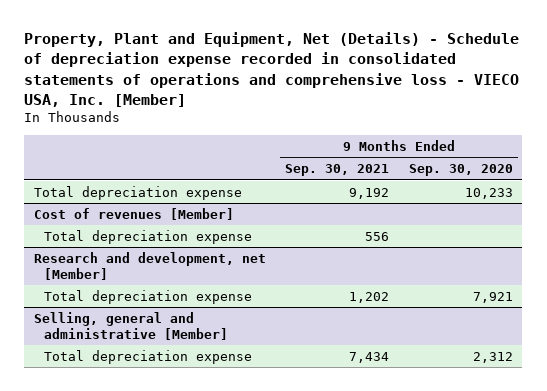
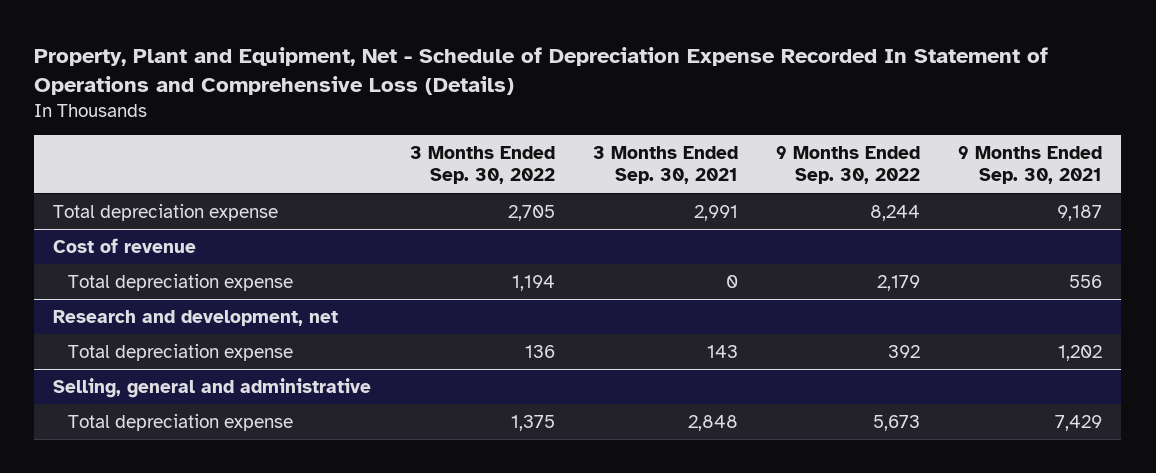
- Property, Plant and Equipment, Net (Details) - Schedule of depreciation expense recorded in consolidated statements of operations and comprehensive loss - VIECO USA, Inc. [Member]
+ Property, Plant and Equipment, Net - Schedule of Depreciation Expense Recorded In Statement of Operations and Comprehensive Loss (Details)
- | 9 Months Ended Sep. 30, 2021 | 9 Months Ended Sep. 30, 2020
+ | 3 Months Ended Sep. 30, 2022 | 3 Months Ended Sep. 30, 2021 | 9 Months Ended Sep. 30, 2022 | 9 Months Ended Sep. 30, 2021
- Total depreciation expense | 9,192 | 10,233
- Cost of revenues [Member]
+ Total depreciation expense | 2,705 | 2,991 | 8,244 | 9,187
+ Cost of revenue
- Research and development, net [Member]
+ Research and development, net
- Selling, general and administrative [Member]
- Total depreciation expense | 7,434 | 2,312
+ Selling, general and administrative
+ Total depreciation expense | 1,375 | 2,848 | 5,673 | 7,429

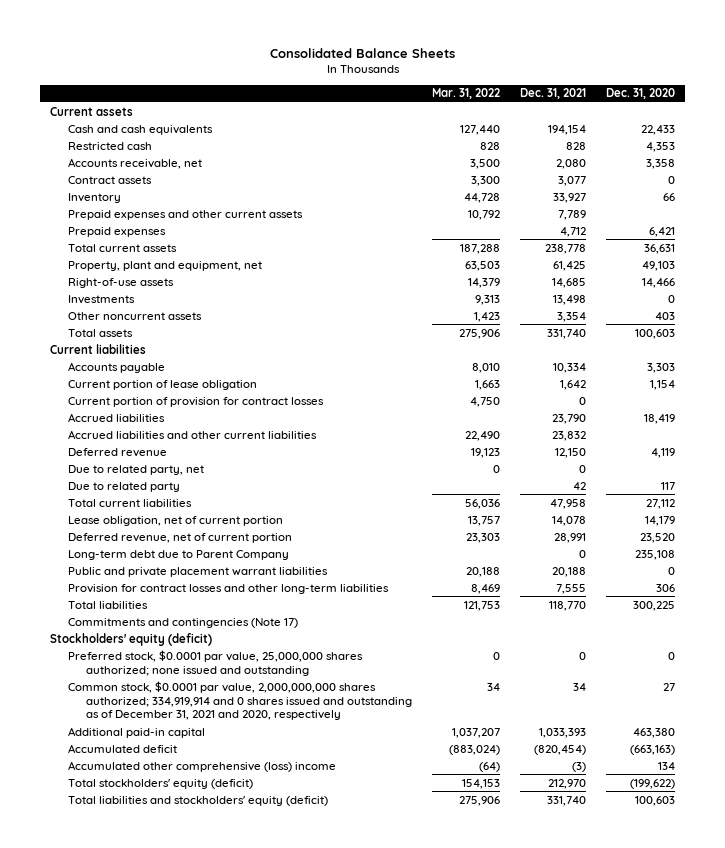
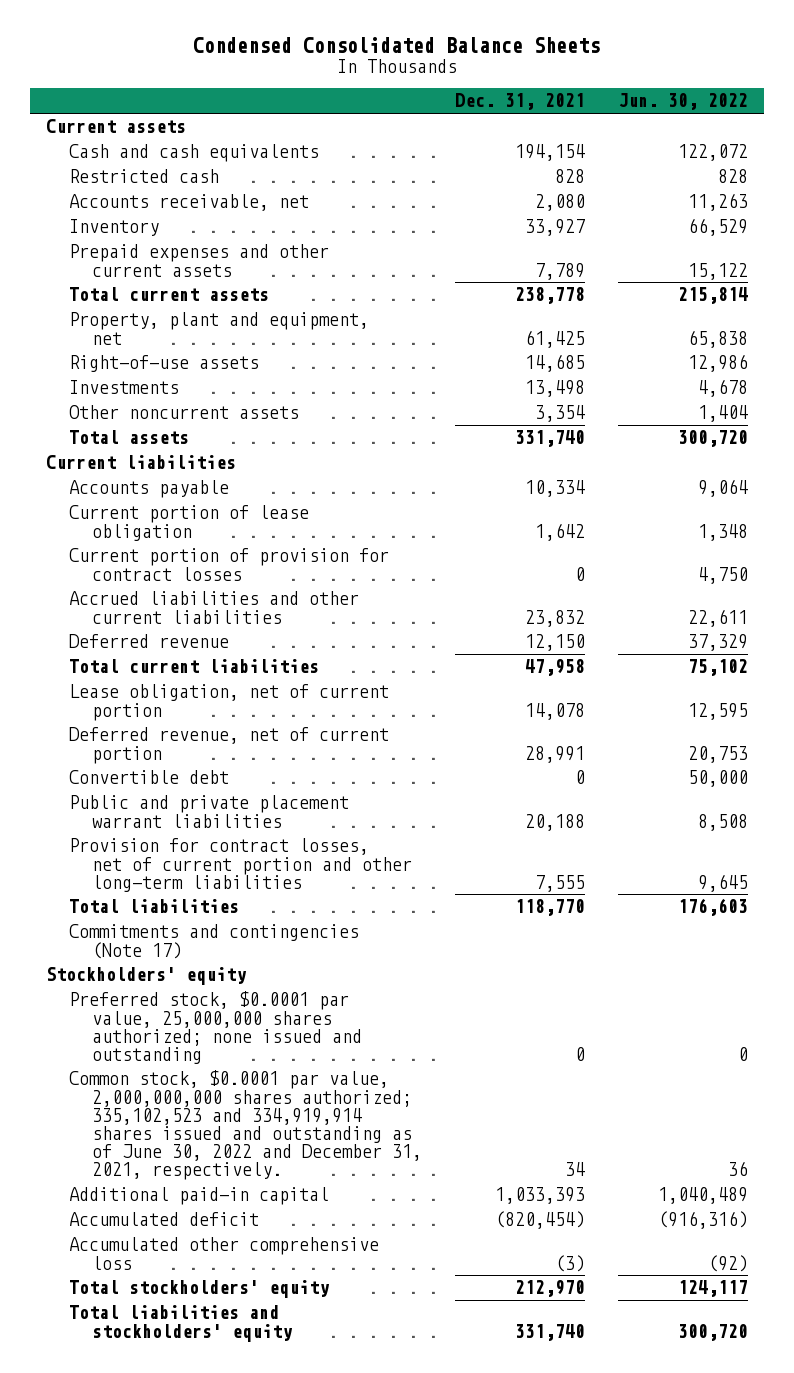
- Consolidated Balance Sheets
+ Condensed Consolidated Balance Sheets
- | Mar. 31, 2022 | Dec. 31, 2021 | Dec. 31, 2020
+ | Dec. 31, 2021 | Jun. 30, 2022
- Contract assets | 3,300 | 3,077 | 0
- Prepaid expenses | | 4,712 | 6,421
- Accrued liabilities | | 23,790 | 18,419
- Due to related party, net | 0 | 0 |
- Due to related party | | 42 | 117
- Long-term debt due to Parent Company | | 0 | 235,108
+ Convertible debt | 0 | 50,000
- Provision for contract losses and other long-term liabilities | 8,469 | 7,555 | 306
+ Provision for contract losses, net of current portion and other long-term liabilities | 7,555 | 9,645
- Stockholders' equity (deficit)
+ Stockholders' equity
- Common stock, $0.0001 par value, 2,000,000,000 shares authorized; 334,919,914 and 0 shares issued and outstanding as of December 31, 2021 and 2020, respectively | 34 | 34 | 27
+ Common stock, $0.0001 par value, 2,000,000,000 shares authorized; 335,102,523 and 334,919,914 shares issued and outstanding as of June 30, 2022 and December 31, 2021, respectively. | 34 | 36
- Accumulated other comprehensive (loss) income | (64) | (3) | 134
- Total stockholders' equity (deficit) | 154,153 | 212,970 | (199,622)
- Total liabilities and stockholders' equity (deficit) | 275,906 | 331,740 | 100,603
+ Accumulated other comprehensive loss | (3) | (92)
+ Total stockholders' equity | 212,970 | 124,117
+ Total liabilities and stockholders' equity | 331,740 | 300,720

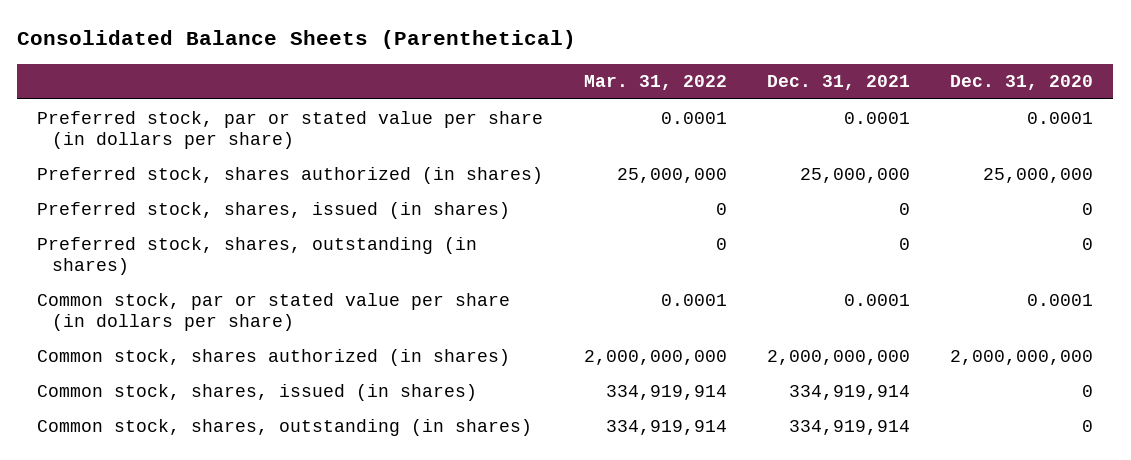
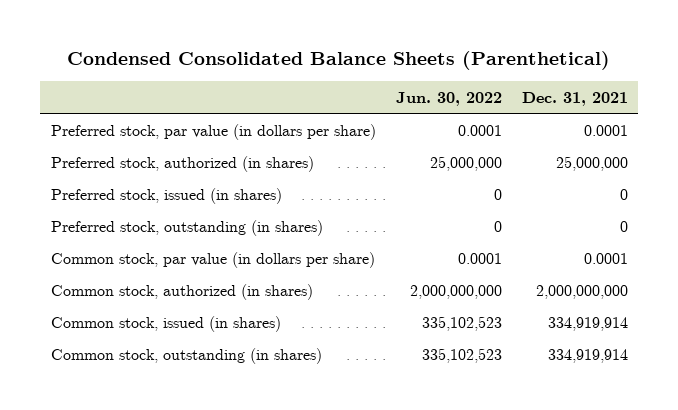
- Consolidated Balance Sheets (Parenthetical)
+ Condensed Consolidated Balance Sheets (Parenthetical)
- | Mar. 31, 2022 | Dec. 31, 2021 | Dec. 31, 2020
+ | Jun. 30, 2022 | Dec. 31, 2021
- Preferred stock, par or stated value per share (in dollars per share) | 0.0001 | 0.0001 | 0.0001
- Preferred stock, shares authorized (in shares) | 25,000,000 | 25,000,000 | 25,000,000
- Preferred stock, shares, issued (in shares) | 0 | 0 | 0
- Preferred stock, shares, outstanding (in shares) | 0 | 0 | 0
- Common stock, par or stated value per share (in dollars per share) | 0.0001 | 0.0001 | 0.0001
- Common stock, shares authorized (in shares) | 2,000,000,000 | 2,000,000,000 | 2,000,000,000
- Common stock, shares, issued (in shares) | 334,919,914 | 334,919,914 | 0
- Common stock, shares, outstanding (in shares) | 334,919,914 | 334,919,914 | 0
+ Preferred stock, par value (in dollars per share) | 0.0001 | 0.0001
+ Preferred stock, authorized (in shares) | 25,000,000 | 25,000,000
+ Preferred stock, issued (in shares) | 0 | 0
+ Preferred stock, outstanding (in shares) | 0 | 0
+ Common stock, par value (in dollars per share) | 0.0001 | 0.0001
+ Common stock, authorized (in shares) | 2,000,000,000 | 2,000,000,000
+ Common stock, issued (in shares) | 335,102,523 | 334,919,914
+ Common stock, outstanding (in shares) | 335,102,523 | 334,919,914

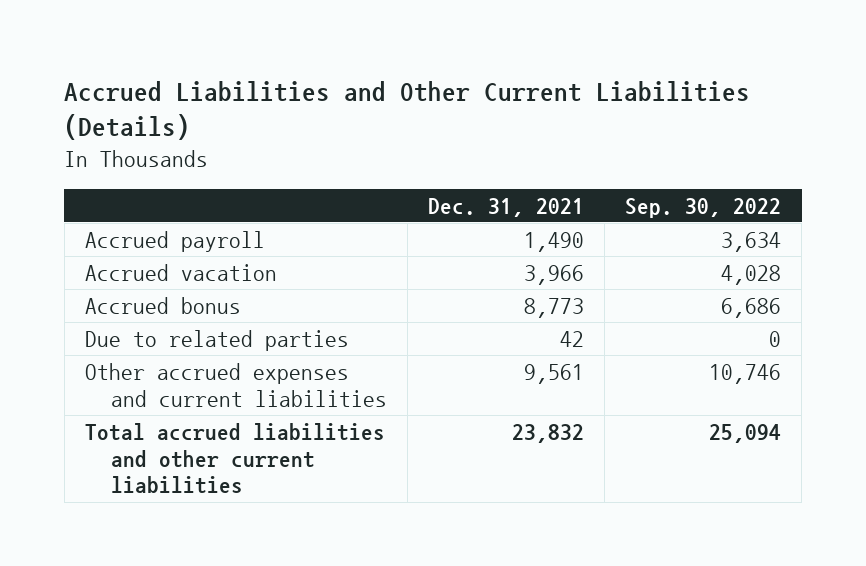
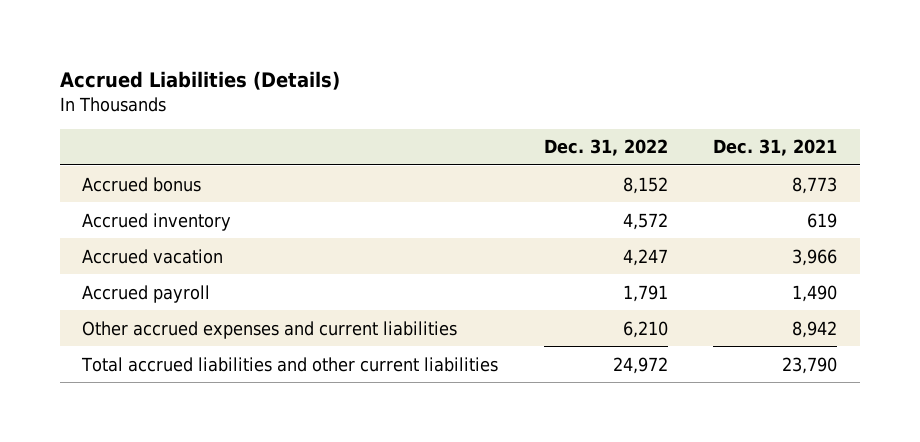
- Accrued Liabilities and Other Current Liabilities (Details)
+ Accrued Liabilities (Details)
- | Dec. 31, 2021 | Sep. 30, 2022
+ | Dec. 31, 2022 | Dec. 31, 2021
- Due to related parties | 42 | 0
- Other accrued expenses and current liabilities | 9,561 | 10,746
- Total accrued liabilities and other current liabilities | 23,832 | 25,094
+ Accrued inventory | 4,572 | 619
moved down: Accrued vacation | 4,247 | 3,966
moved down: Accrued payroll | 1,791 | 1,490
+ Other accrued expenses and current liabilities | 6,210 | 8,942
+ Total accrued liabilities and other current liabilities | 24,972 | 23,790

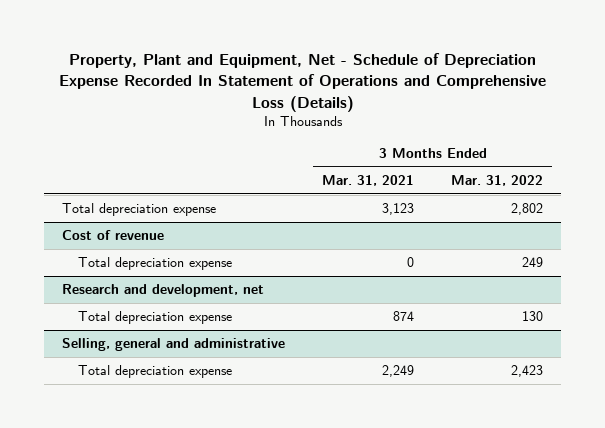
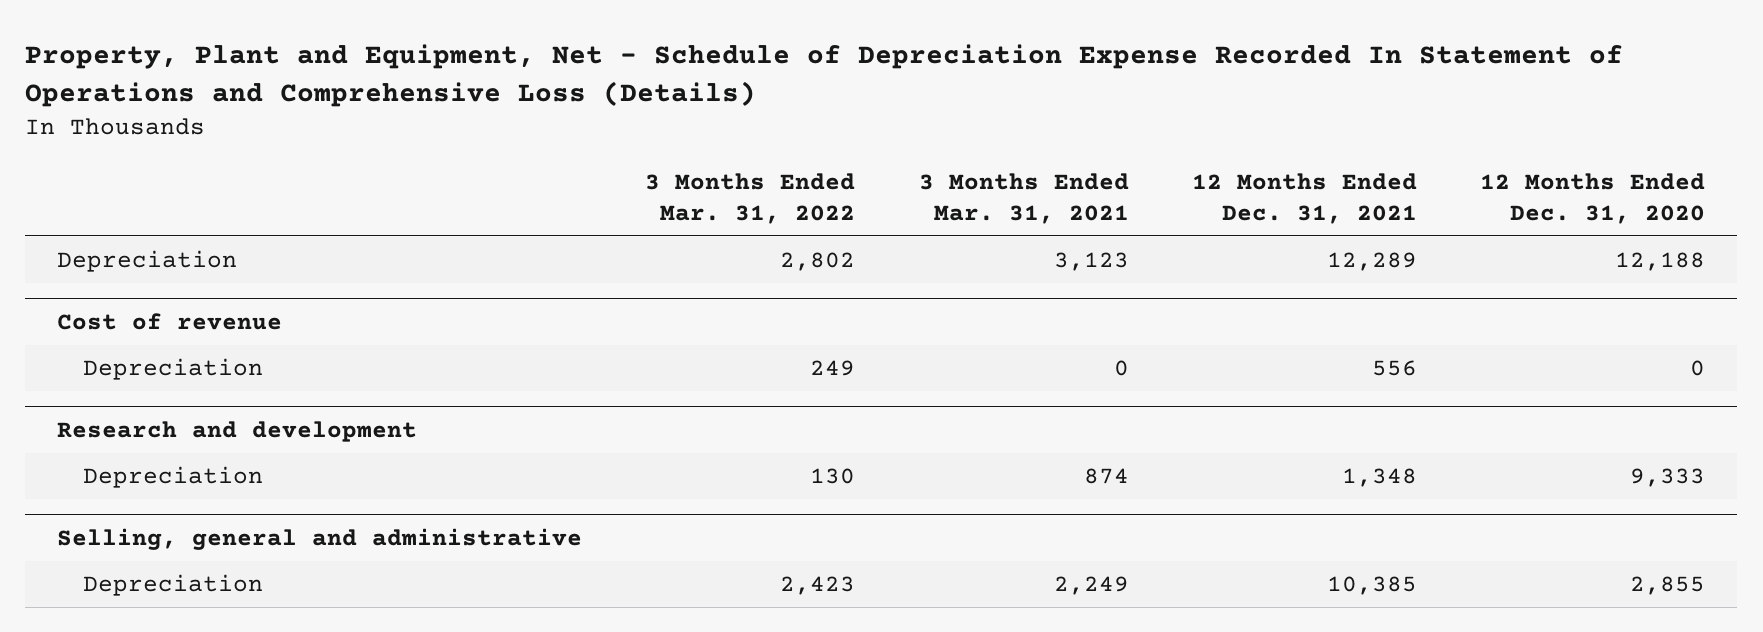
- | 3 Months Ended Mar. 31, 2021 | 3 Months Ended Mar. 31, 2022
+ | 3 Months Ended Mar. 31, 2022 | 3 Months Ended Mar. 31, 2021 | 12 Months Ended Dec. 31, 2021 | 12 Months Ended Dec. 31, 2020
- Total depreciation expense | 3,123 | 2,802
+ Depreciation | 2,802 | 3,123 | 12,289 | 12,188
@ Cost of revenue
- Total depreciation expense | 0 | 249
- Research and development, net
- Total depreciation expense | 874 | 130
@ Cost of revenue
+ Depreciation | 249 | 0 | 556 | 0
+ Research and development
+ Depreciation | 130 | 874 | 1,348 | 9,333
@ Selling, general and administrative
- Total depreciation expense | 2,249 | 2,423
+ Depreciation | 2,423 | 2,249 | 10,385 | 2,855

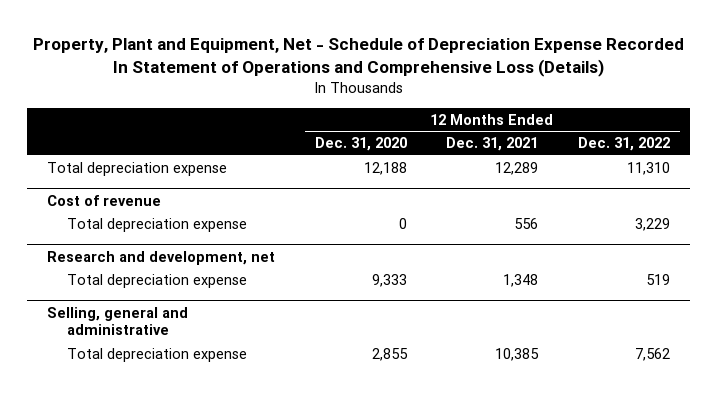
- | 3 Months Ended Mar. 31, 2022 | 3 Months Ended Mar. 31, 2021 | 12 Months Ended Dec. 31, 2021 | 12 Months Ended Dec. 31, 2020
+ | 12 Months Ended Dec. 31, 2020 | 12 Months Ended Dec. 31, 2021 | 12 Months Ended Dec. 31, 2022
- Depreciation | 2,802 | 3,123 | 12,289 | 12,188
+ Total depreciation expense | 12,188 | 12,289 | 11,310
@ Cost of revenue
- Depreciation | 249 | 0 | 556 | 0
- Research and development
- Depreciation | 130 | 874 | 1,348 | 9,333
@ Cost of revenue
+ Total depreciation expense | 0 | 556 | 3,229
+ Research and development, net
+ Total depreciation expense | 9,333 | 1,348 | 519
@ Selling, general and administrative
- Depreciation | 2,423 | 2,249 | 10,385 | 2,855
+ Total depreciation expense | 2,855 | 10,385 | 7,562

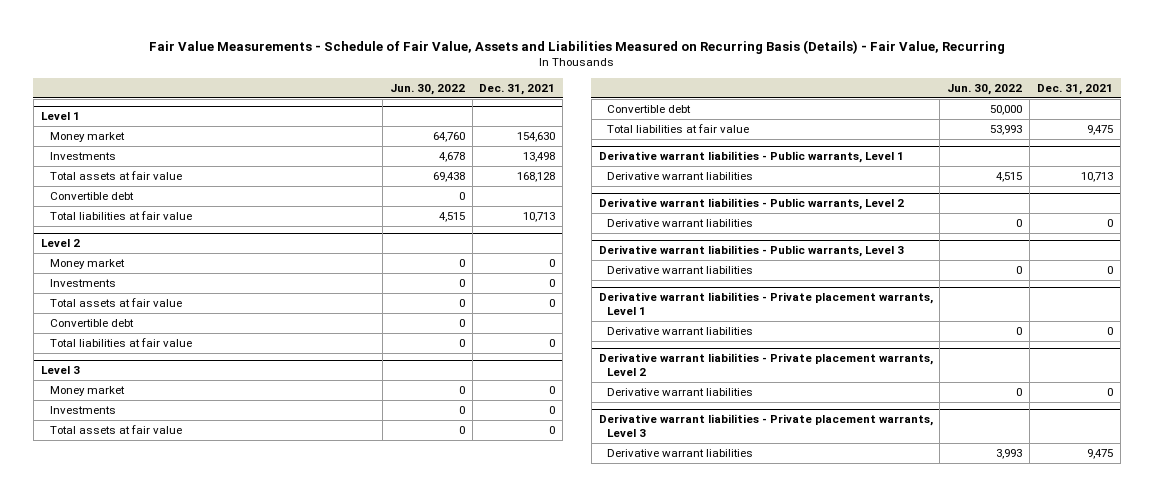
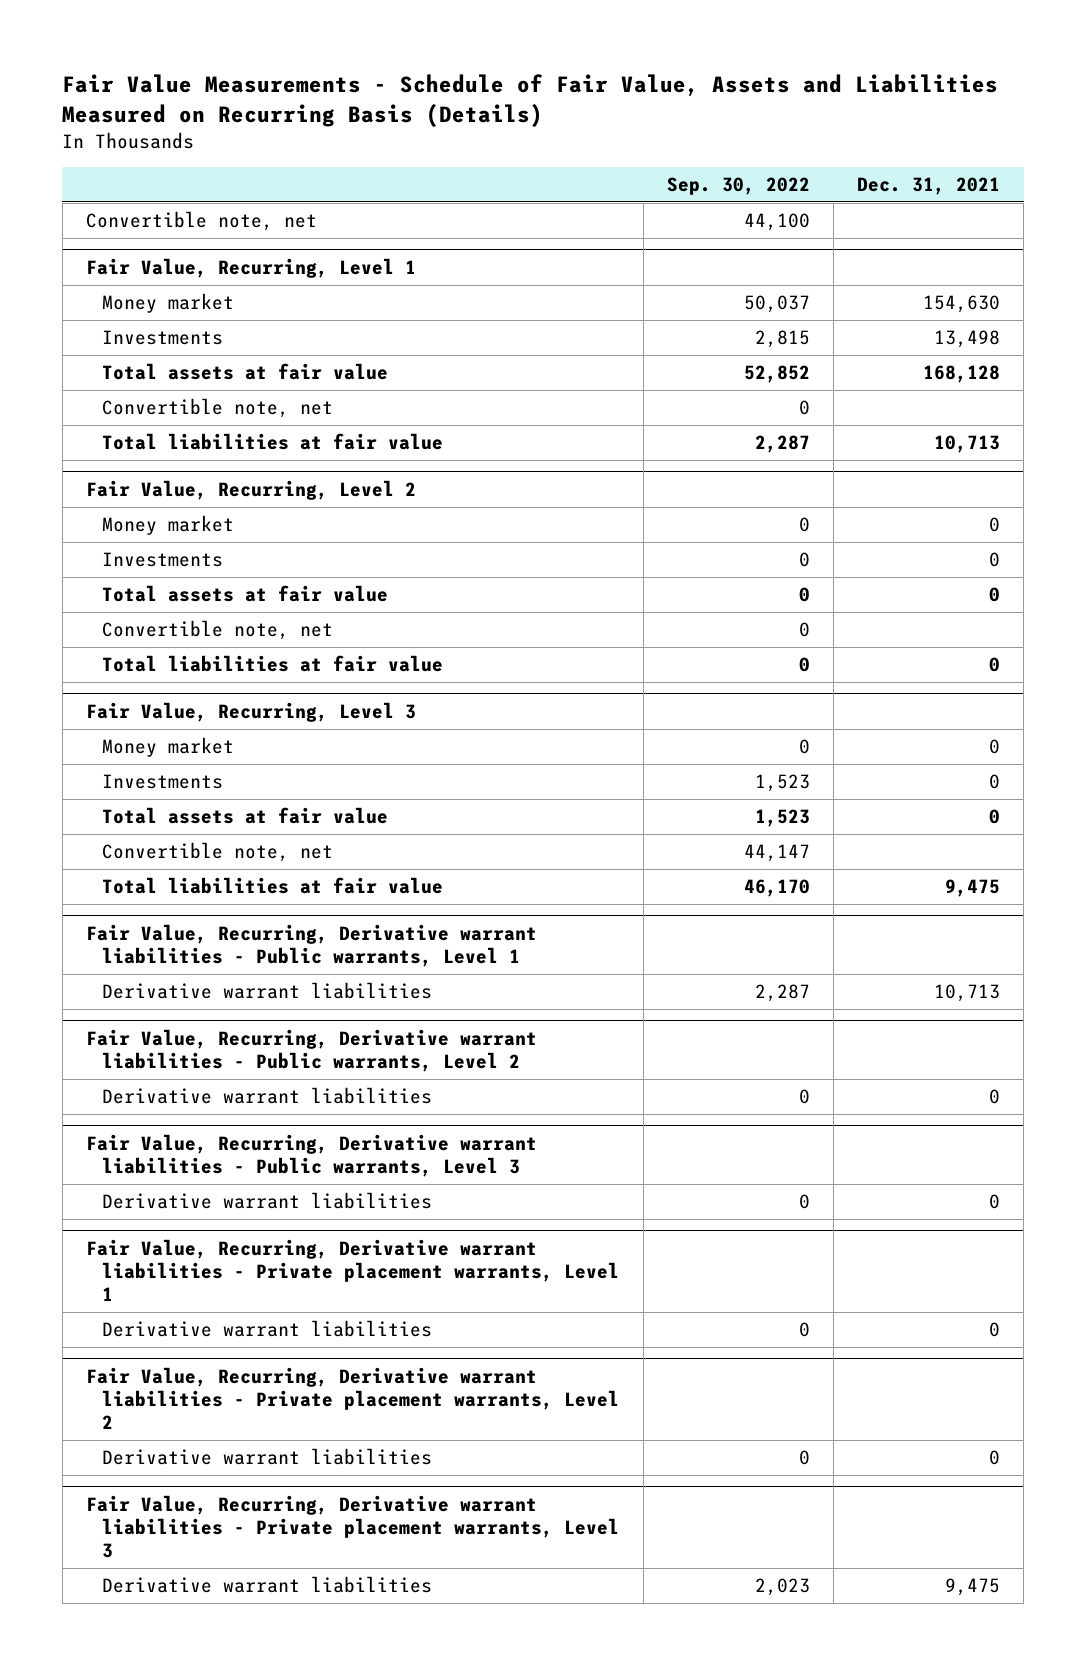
- Fair Value Measurements - Schedule of Fair Value, Assets and Liabilities Measured on Recurring Basis (Details) - Fair Value, Recurring
+ Fair Value Measurements - Schedule of Fair Value, Assets and Liabilities Measured on Recurring Basis (Details)
- | Jun. 30, 2022 | Dec. 31, 2021
+ | Sep. 30, 2022 | Dec. 31, 2021
- Level 1
+ Convertible note, net | 44,100 |
+ Fair Value, Recurring, Level 1
- Convertible debt | 0 |
+ Convertible note, net | 0 |
- Level 2
+ Fair Value, Recurring, Level 2
- Convertible debt | 0 |
+ Convertible note, net | 0 |
- Level 3
+ Fair Value, Recurring, Level 3
- Convertible debt | 50,000 |
+ Convertible note, net | 44,147 |
- Derivative warrant liabilities - Public warrants, Level 1
+ Fair Value, Recurring, Derivative warrant liabilities - Public warrants, Level 1
- Derivative warrant liabilities - Public warrants, Level 2
+ Fair Value, Recurring, Derivative warrant liabilities - Public warrants, Level 2
- Derivative warrant liabilities - Public warrants, Level 3
+ Fair Value, Recurring, Derivative warrant liabilities - Public warrants, Level 3
- Derivative warrant liabilities - Private placement warrants, Level 1
+ Fair Value, Recurring, Derivative warrant liabilities - Private placement warrants, Level 1
- Derivative warrant liabilities - Private placement warrants, Level 2
+ Fair Value, Recurring, Derivative warrant liabilities - Private placement warrants, Level 2
- Derivative warrant liabilities - Private placement warrants, Level 3
+ Fair Value, Recurring, Derivative warrant liabilities - Private placement warrants, Level 3

